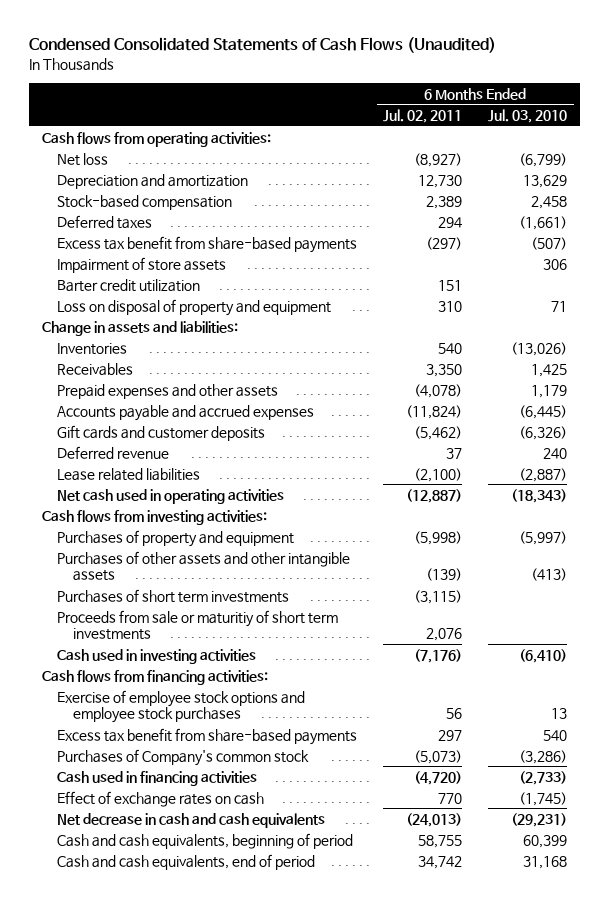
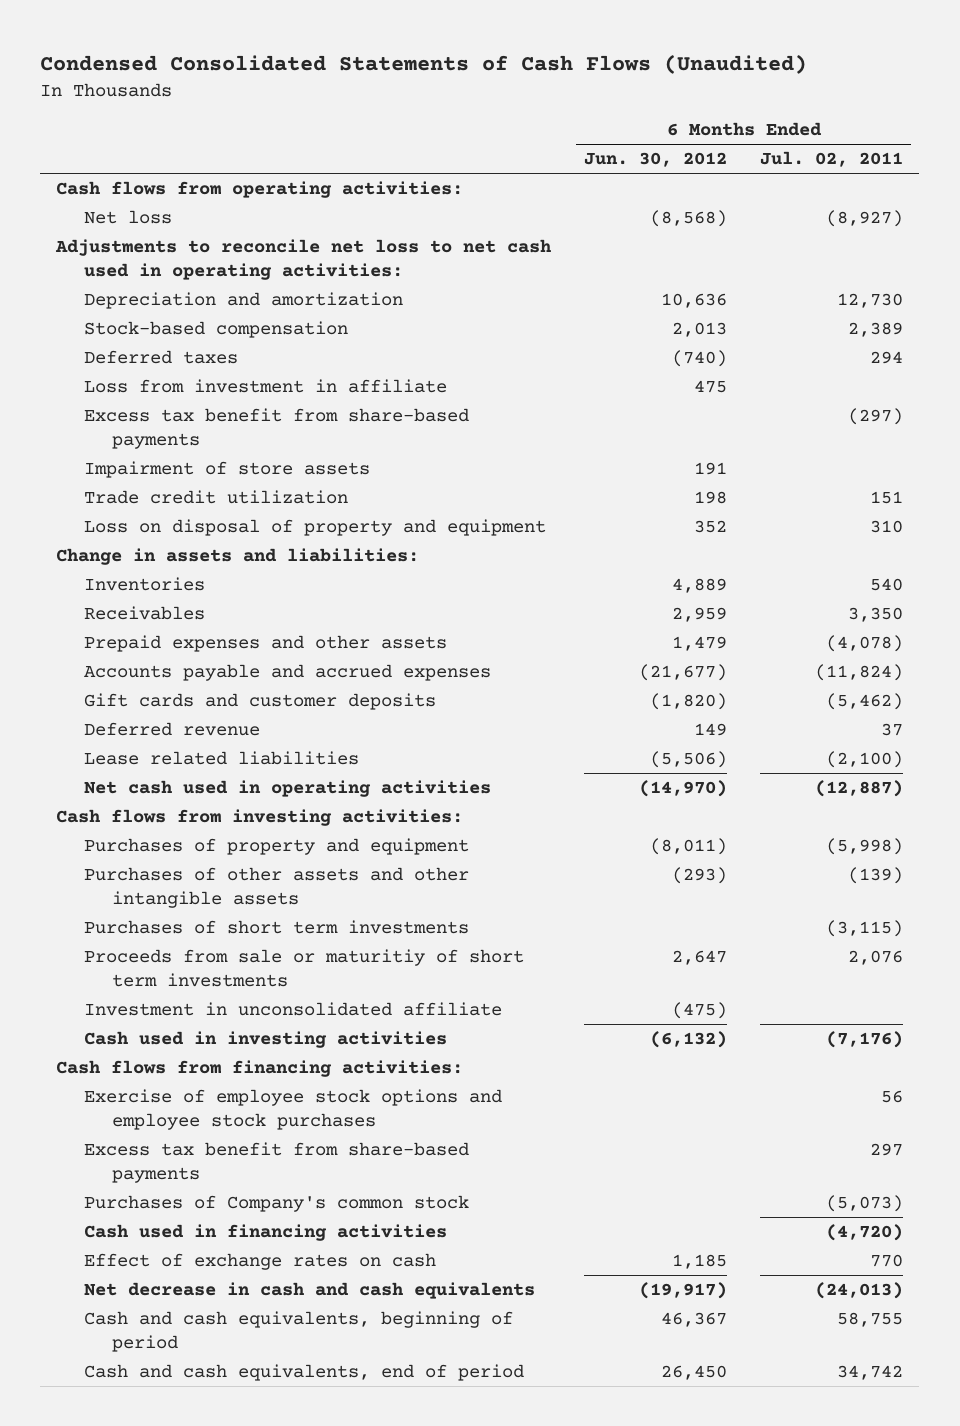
- | 6 Months Ended Jul. 02, 2011 | 6 Months Ended Jul. 03, 2010
+ | 6 Months Ended Jun. 30, 2012 | 6 Months Ended Jul. 02, 2011
+ Adjustments to reconcile net loss to net cash used in operating activities:
+ Loss from investment in affiliate | 475 |
- Barter credit utilization | 151 |
+ Trade credit utilization | 198 | 151
+ Investment in unconsolidated affiliate | (475) |

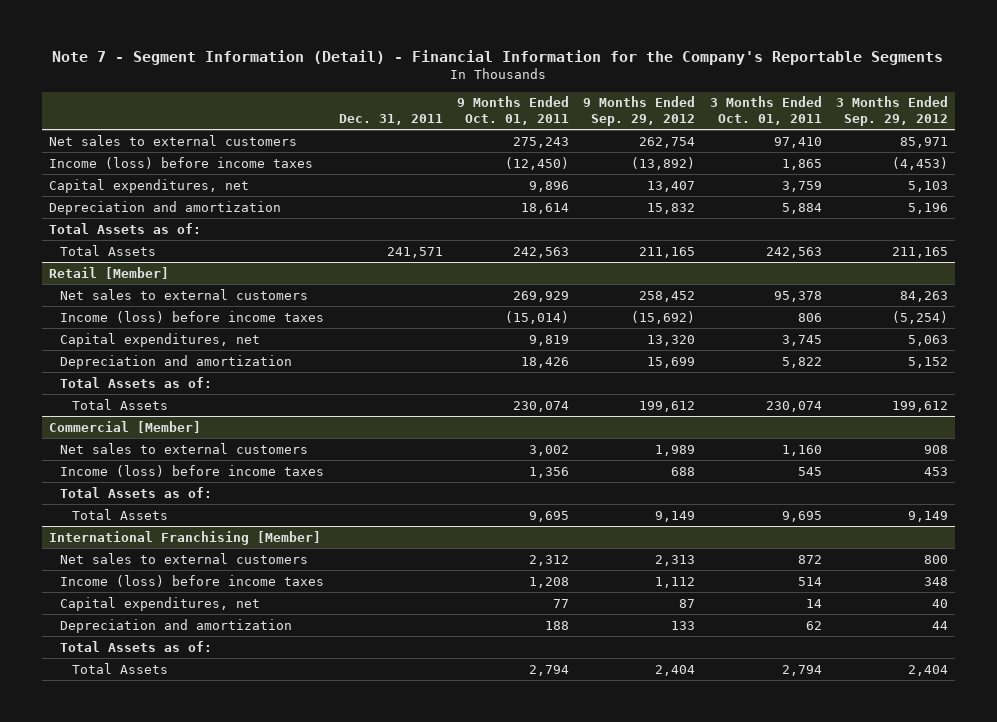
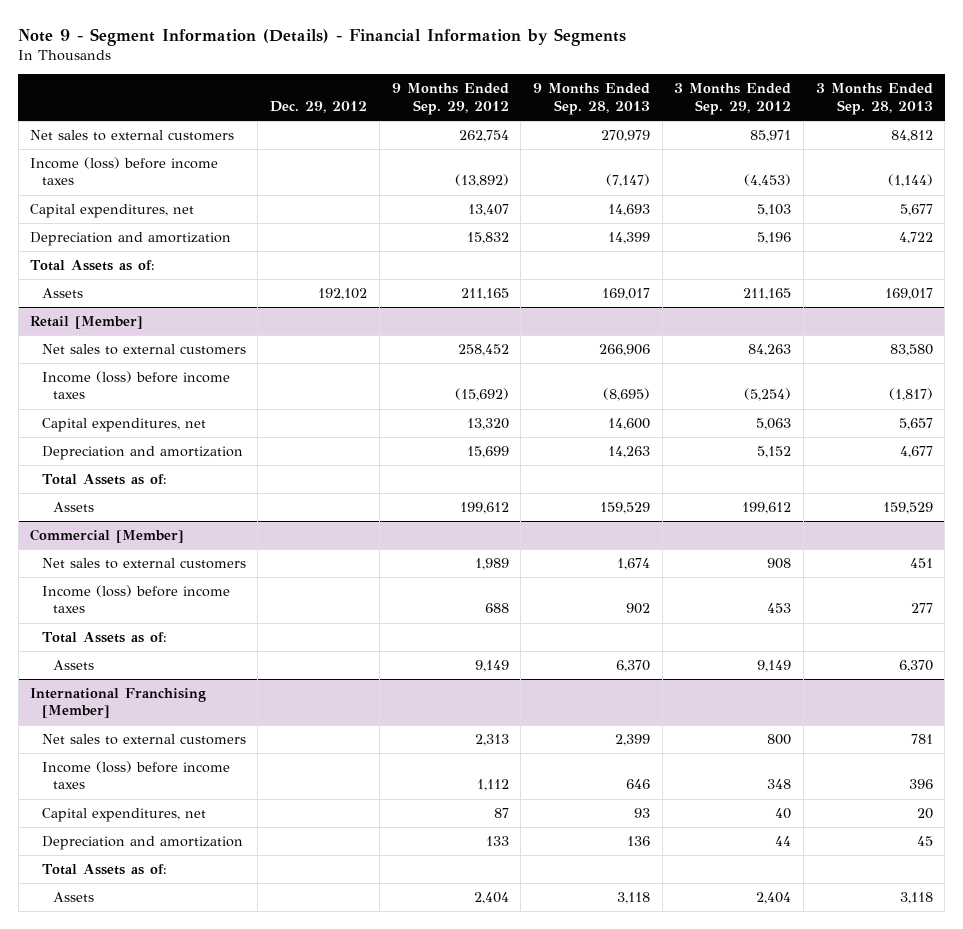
- Note 7 - Segment Information (Detail) - Financial Information for the Company's Reportable Segments
+ Note 9 - Segment Information (Details) - Financial Information by Segments
- | Dec. 31, 2011 | 9 Months Ended Oct. 01, 2011 | 9 Months Ended Sep. 29, 2012 | 3 Months Ended Oct. 01, 2011 | 3 Months Ended Sep. 29, 2012
+ | Dec. 29, 2012 | 9 Months Ended Sep. 29, 2012 | 9 Months Ended Sep. 28, 2013 | 3 Months Ended Sep. 29, 2012 | 3 Months Ended Sep. 28, 2013
- Total Assets | 241,571 | 242,563 | 211,165 | 242,563 | 211,165
+ Assets | 192,102 | 211,165 | 169,017 | 211,165 | 169,017
@ Retail [Member]
- Total Assets | | 230,074 | 199,612 | 230,074 | 199,612
+ Assets | | 199,612 | 159,529 | 199,612 | 159,529
@ Commercial [Member]
- Total Assets | | 9,695 | 9,149 | 9,695 | 9,149
+ Assets | | 9,149 | 6,370 | 9,149 | 6,370
@ International Franchising [Member]
- Total Assets | | 2,794 | 2,404 | 2,794 | 2,404
+ Assets | | 2,404 | 3,118 | 2,404 | 3,118

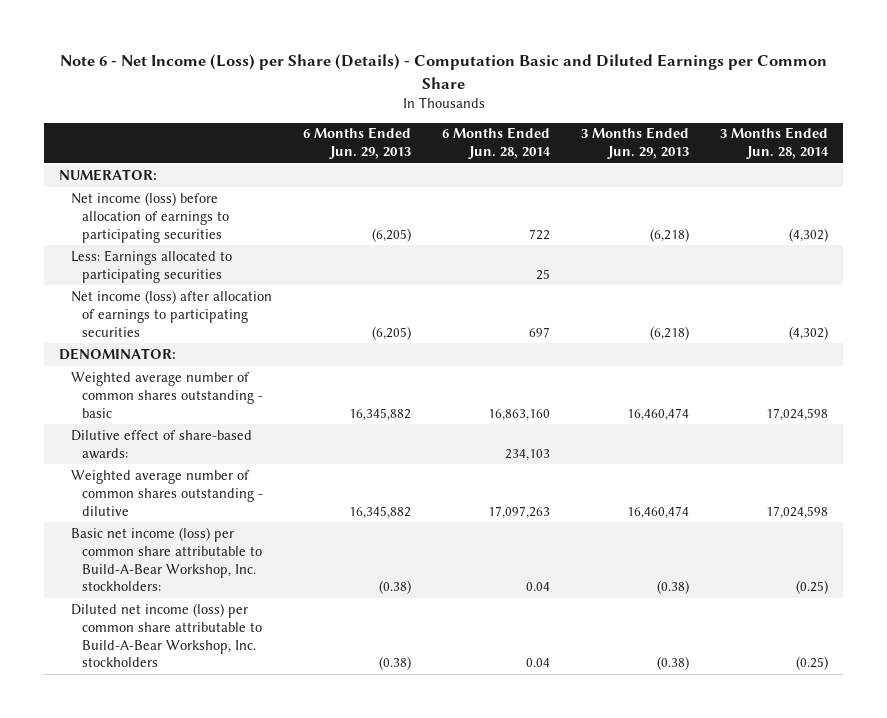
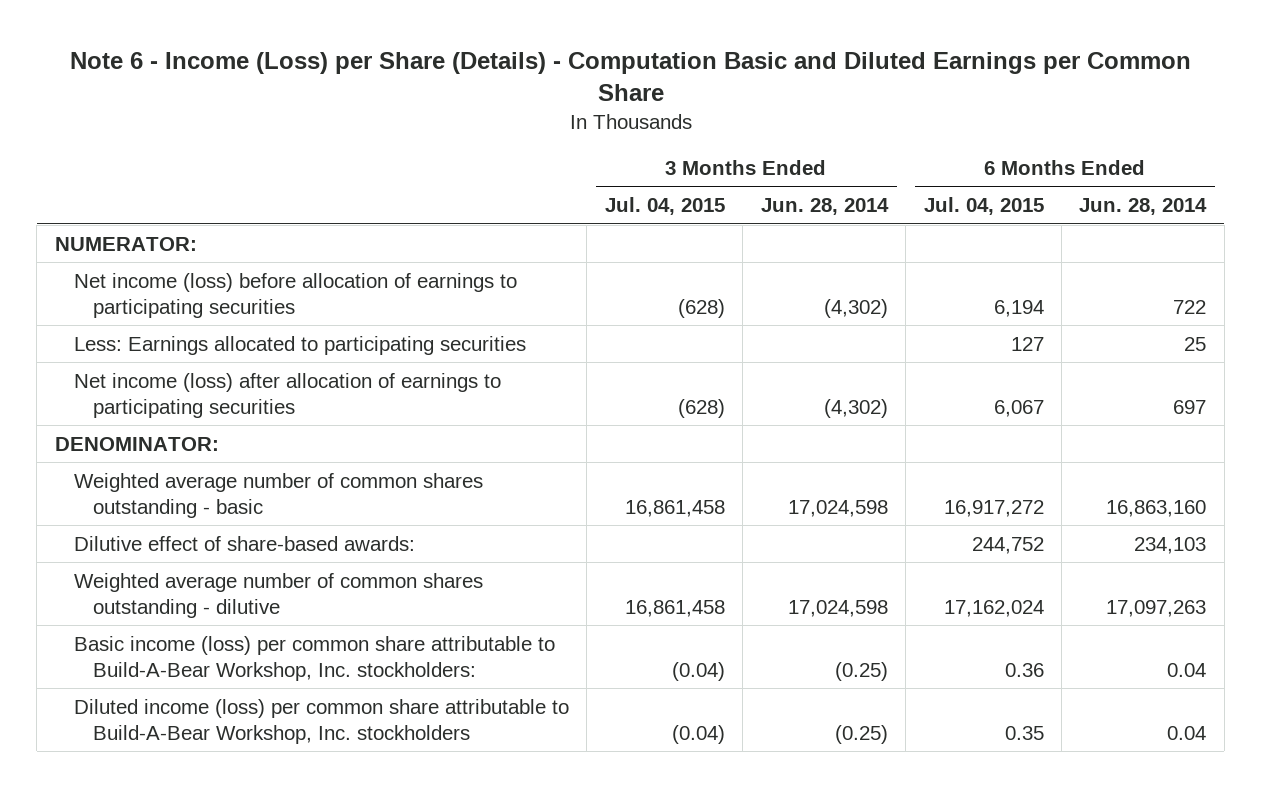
- Note 6 - Net Income (Loss) per Share (Details) - Computation Basic and Diluted Earnings per Common Share
+ Note 6 - Income (Loss) per Share (Details) - Computation Basic and Diluted Earnings per Common Share
- | 6 Months Ended Jun. 29, 2013 | 6 Months Ended Jun. 28, 2014 | 3 Months Ended Jun. 29, 2013 | 3 Months Ended Jun. 28, 2014
+ | 3 Months Ended Jul. 04, 2015 | 3 Months Ended Jun. 28, 2014 | 6 Months Ended Jul. 04, 2015 | 6 Months Ended Jun. 28, 2014
- Basic net income (loss) per common share attributable to Build-A-Bear Workshop, Inc. stockholders: | (0.38) | 0.04 | (0.38) | (0.25)
- Diluted net income (loss) per common share attributable to Build-A-Bear Workshop, Inc. stockholders | (0.38) | 0.04 | (0.38) | (0.25)
+ Basic income (loss) per common share attributable to Build-A-Bear Workshop, Inc. stockholders: | (0.04) | (0.25) | 0.36 | 0.04
+ Diluted income (loss) per common share attributable to Build-A-Bear Workshop, Inc. stockholders | (0.04) | (0.25) | 0.35 | 0.04

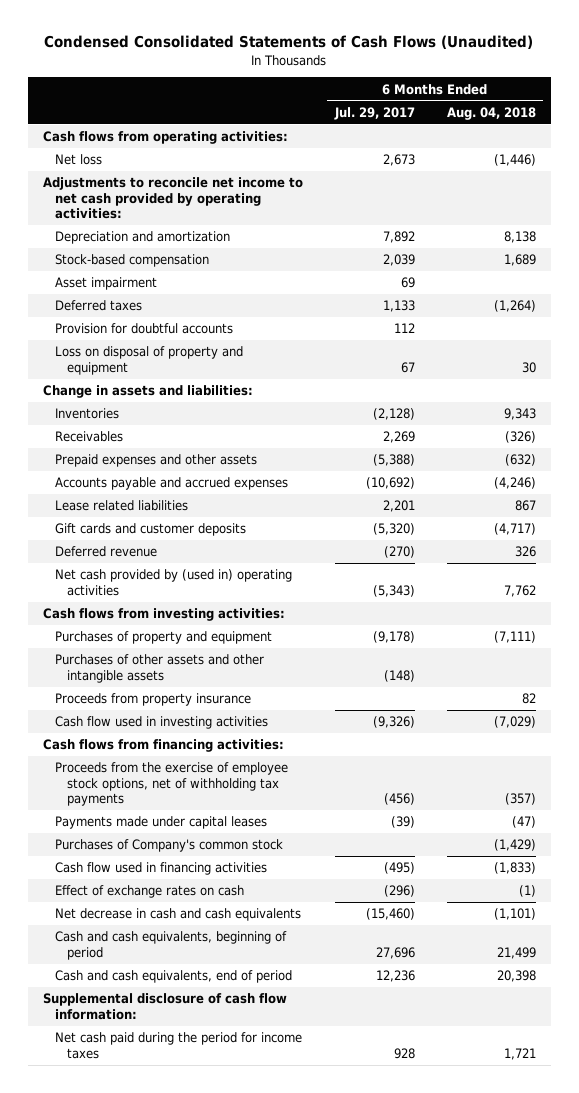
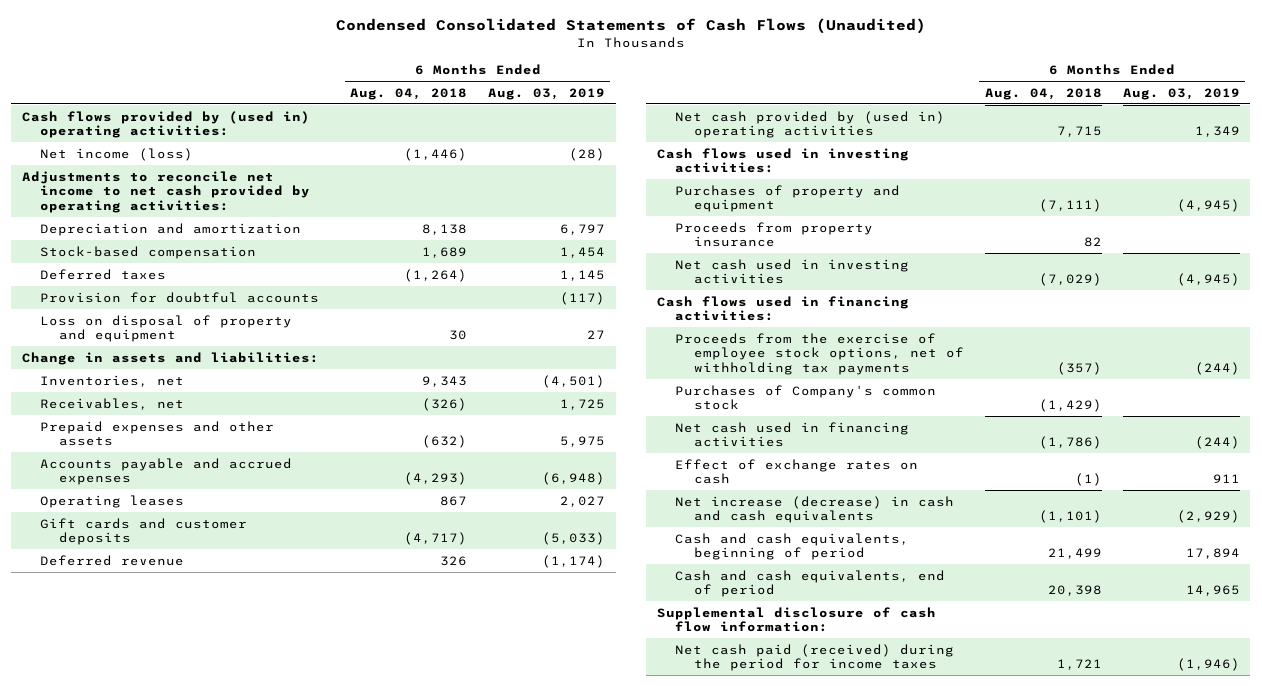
- | 6 Months Ended Jul. 29, 2017 | 6 Months Ended Aug. 04, 2018
+ | 6 Months Ended Aug. 04, 2018 | 6 Months Ended Aug. 03, 2019
- Cash flows from operating activities:
- Net loss | 2,673 | (1,446)
+ Cash flows provided by (used in) operating activities:
+ Net income (loss) | (1,446) | (28)
- Asset impairment | 69 |
- Inventories | (2,128) | 9,343
- Receivables | 2,269 | (326)
+ Inventories, net | 9,343 | (4,501)
+ Receivables, net | (326) | 1,725
- Accounts payable and accrued expenses | (10,692) | (4,246)
- Lease related liabilities | 2,201 | 867
+ Accounts payable and accrued expenses | (4,293) | (6,948)
+ Operating leases | 867 | 2,027
- Net cash provided by (used in) operating activities | (5,343) | 7,762
- Cash flows from investing activities:
+ Net cash provided by (used in) operating activities | 7,715 | 1,349
+ Cash flows used in investing activities:
- Purchases of other assets and other intangible assets | (148) |
- Cash flow used in investing activities | (9,326) | (7,029)
- Cash flows from financing activities:
+ Net cash used in investing activities | (7,029) | (4,945)
+ Cash flows used in financing activities:
- Payments made under capital leases | (39) | (47)
- Cash flow used in financing activities | (495) | (1,833)
+ Net cash used in financing activities | (1,786) | (244)
- Net decrease in cash and cash equivalents | (15,460) | (1,101)
+ Net increase (decrease) in cash and cash equivalents | (1,101) | (2,929)
- Net cash paid during the period for income taxes | 928 | 1,721
+ Net cash paid (received) during the period for income taxes | 1,721 | (1,946)

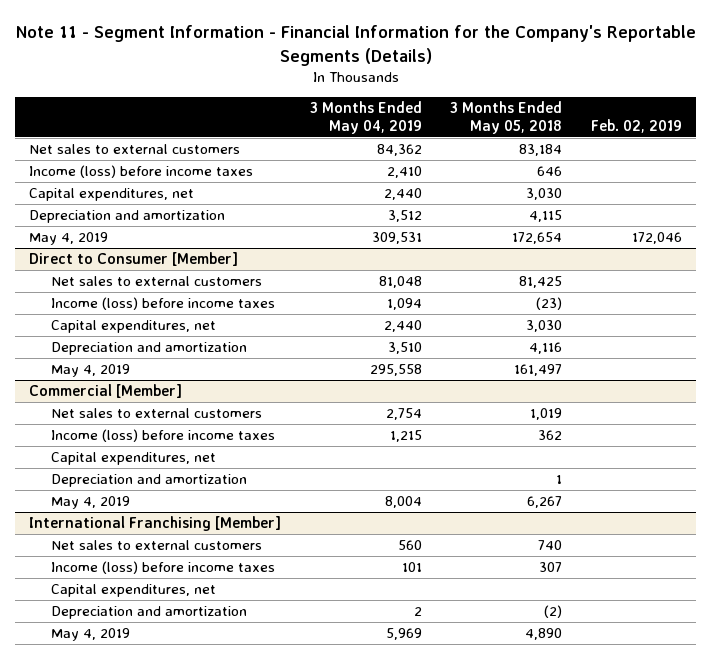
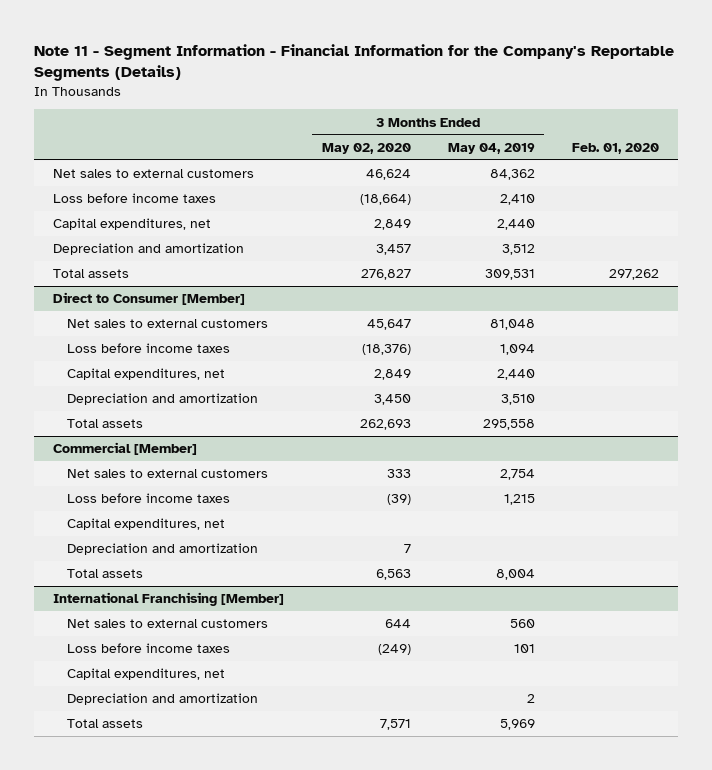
- | 3 Months Ended May 04, 2019 | 3 Months Ended May 05, 2018 | Feb. 02, 2019
+ | 3 Months Ended May 02, 2020 | 3 Months Ended May 04, 2019 | Feb. 01, 2020
- Income (loss) before income taxes | 2,410 | 646 |
+ Loss before income taxes | (18,664) | 2,410 |
- May 4, 2019 | 309,531 | 172,654 | 172,046
+ Total assets | 276,827 | 309,531 | 297,262
@ Direct to Consumer [Member]
- Income (loss) before income taxes | 1,094 | (23) |
+ Loss before income taxes | (18,376) | 1,094 |
- May 4, 2019 | 295,558 | 161,497 |
+ Total assets | 262,693 | 295,558 |
@ Commercial [Member]
- Income (loss) before income taxes | 1,215 | 362 |
+ Loss before income taxes | (39) | 1,215 |
- May 4, 2019 | 8,004 | 6,267 |
+ Total assets | 6,563 | 8,004 |
@ International Franchising [Member]
- Income (loss) before income taxes | 101 | 307 |
+ Loss before income taxes | (249) | 101 |
- May 4, 2019 | 5,969 | 4,890 |
+ Total assets | 7,571 | 5,969 |

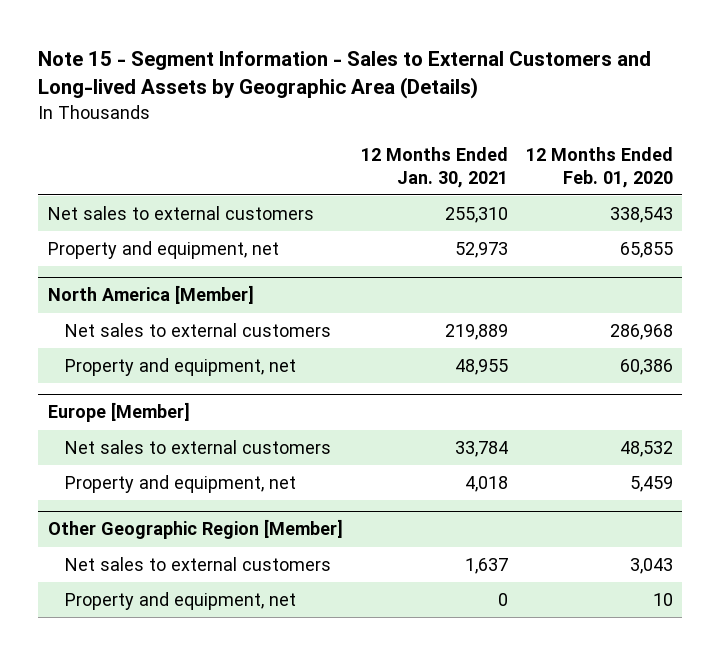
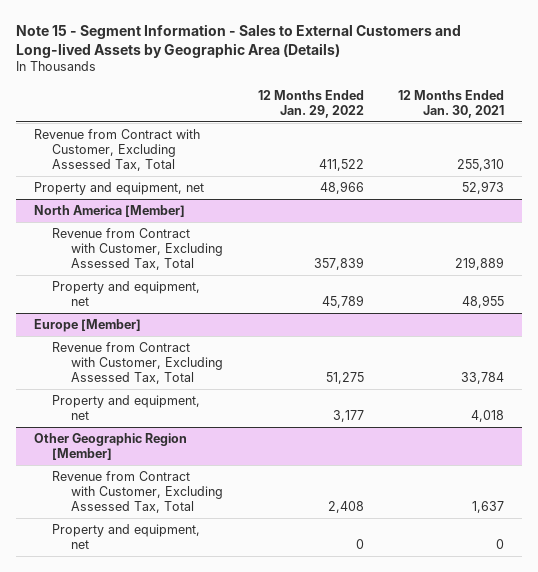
- | 12 Months Ended Jan. 30, 2021 | 12 Months Ended Feb. 01, 2020
+ | 12 Months Ended Jan. 29, 2022 | 12 Months Ended Jan. 30, 2021
- Net sales to external customers | 255,310 | 338,543
+ Revenue from Contract with Customer, Excluding Assessed Tax, Total | 411,522 | 255,310
@ North America [Member]
- Net sales to external customers | 219,889 | 286,968
+ Revenue from Contract with Customer, Excluding Assessed Tax, Total | 357,839 | 219,889
@ Europe [Member]
- Net sales to external customers | 33,784 | 48,532
+ Revenue from Contract with Customer, Excluding Assessed Tax, Total | 51,275 | 33,784
@ Other Geographic Region [Member]
- Net sales to external customers | 1,637 | 3,043
+ Revenue from Contract with Customer, Excluding Assessed Tax, Total | 2,408 | 1,637

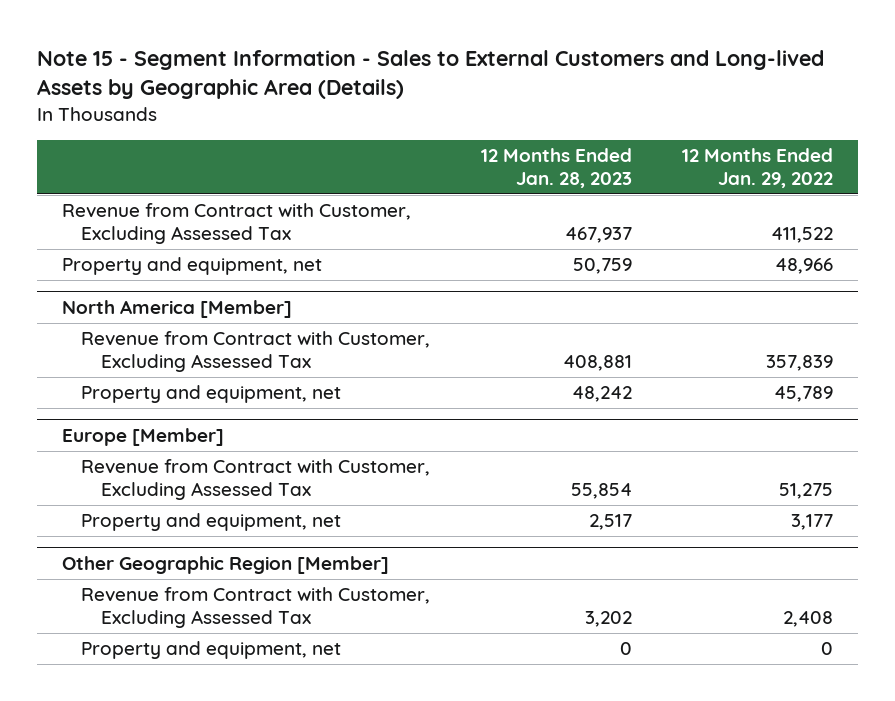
- | 12 Months Ended Jan. 29, 2022 | 12 Months Ended Jan. 30, 2021
+ | 12 Months Ended Jan. 28, 2023 | 12 Months Ended Jan. 29, 2022
- Revenue from Contract with Customer, Excluding Assessed Tax, Total | 411,522 | 255,310
+ Revenue from Contract with Customer, Excluding Assessed Tax | 467,937 | 411,522
@ North America [Member]
- Revenue from Contract with Customer, Excluding Assessed Tax, Total | 357,839 | 219,889
+ Revenue from Contract with Customer, Excluding Assessed Tax | 408,881 | 357,839
@ Europe [Member]
- Revenue from Contract with Customer, Excluding Assessed Tax, Total | 51,275 | 33,784
+ Revenue from Contract with Customer, Excluding Assessed Tax | 55,854 | 51,275
@ Other Geographic Region [Member]
- Revenue from Contract with Customer, Excluding Assessed Tax, Total | 2,408 | 1,637
+ Revenue from Contract with Customer, Excluding Assessed Tax | 3,202 | 2,408

